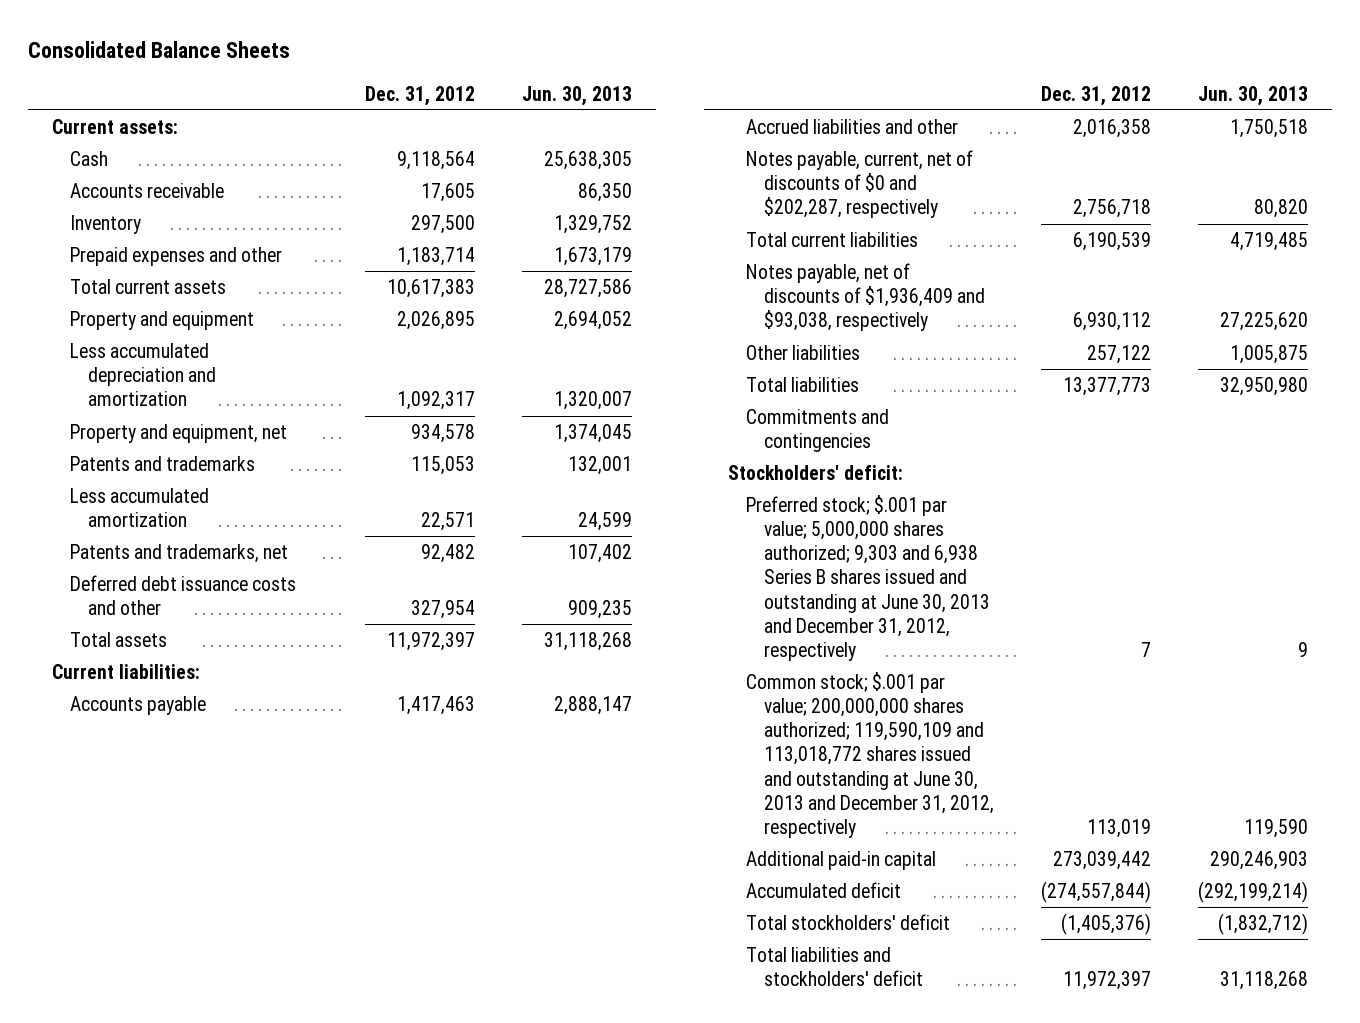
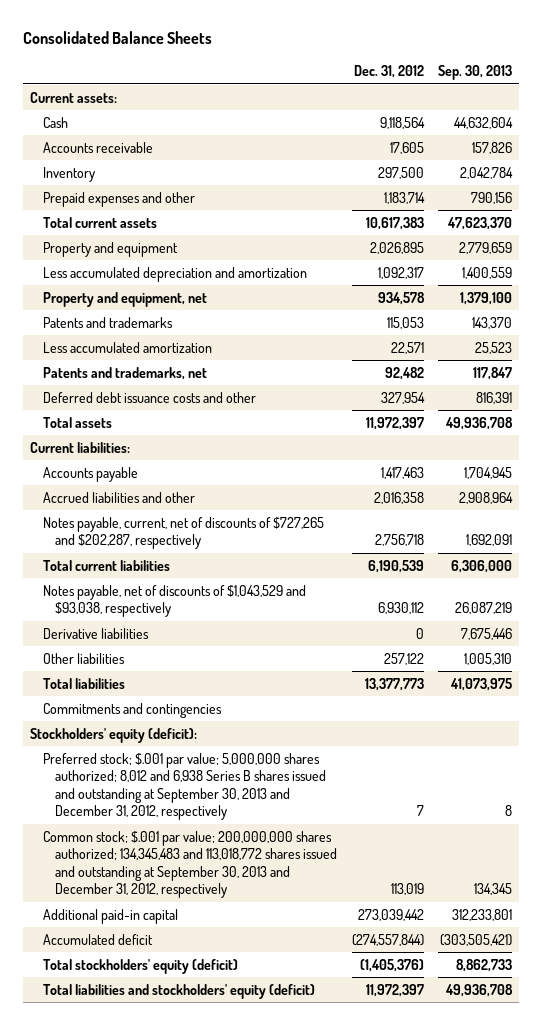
- | Dec. 31, 2012 | Jun. 30, 2013
+ | Dec. 31, 2012 | Sep. 30, 2013
- Notes payable, current, net of discounts of $0 and $202,287, respectively | 2,756,718 | 80,820
+ Notes payable, current, net of discounts of $727,265 and $202,287, respectively | 2,756,718 | 1,692,091
- Notes payable, net of discounts of $1,936,409 and $93,038, respectively | 6,930,112 | 27,225,620
+ Notes payable, net of discounts of $1,043,529 and $93,038, respectively | 6,930,112 | 26,087,219
+ Derivative liabilities | 0 | 7,675,446
- Stockholders' deficit:
- Preferred stock; $.001 par value; 5,000,000 shares authorized; 9,303 and 6,938 Series B shares issued and outstanding at June 30, 2013 and December 31, 2012, respectively | 7 | 9
- Common stock; $.001 par value; 200,000,000 shares authorized; 119,590,109 and 113,018,772 shares issued and outstanding at June 30, 2013 and December 31, 2012, respectively | 113,019 | 119,590
+ Stockholders' equity (deficit):
+ Preferred stock; $.001 par value; 5,000,000 shares authorized; 8,012 and 6,938 Series B shares issued and outstanding at September 30, 2013 and December 31, 2012, respectively | 7 | 8
+ Common stock; $.001 par value; 200,000,000 shares authorized; 134,345,483 and 113,018,772 shares issued and outstanding at September 30, 2013 and December 31, 2012, respectively | 113,019 | 134,345
- Total stockholders' deficit | (1,405,376) | (1,832,712)
- Total liabilities and stockholders' deficit | 11,972,397 | 31,118,268
+ Total stockholders' equity (deficit) | (1,405,376) | 8,862,733
+ Total liabilities and stockholders' equity (deficit) | 11,972,397 | 49,936,708

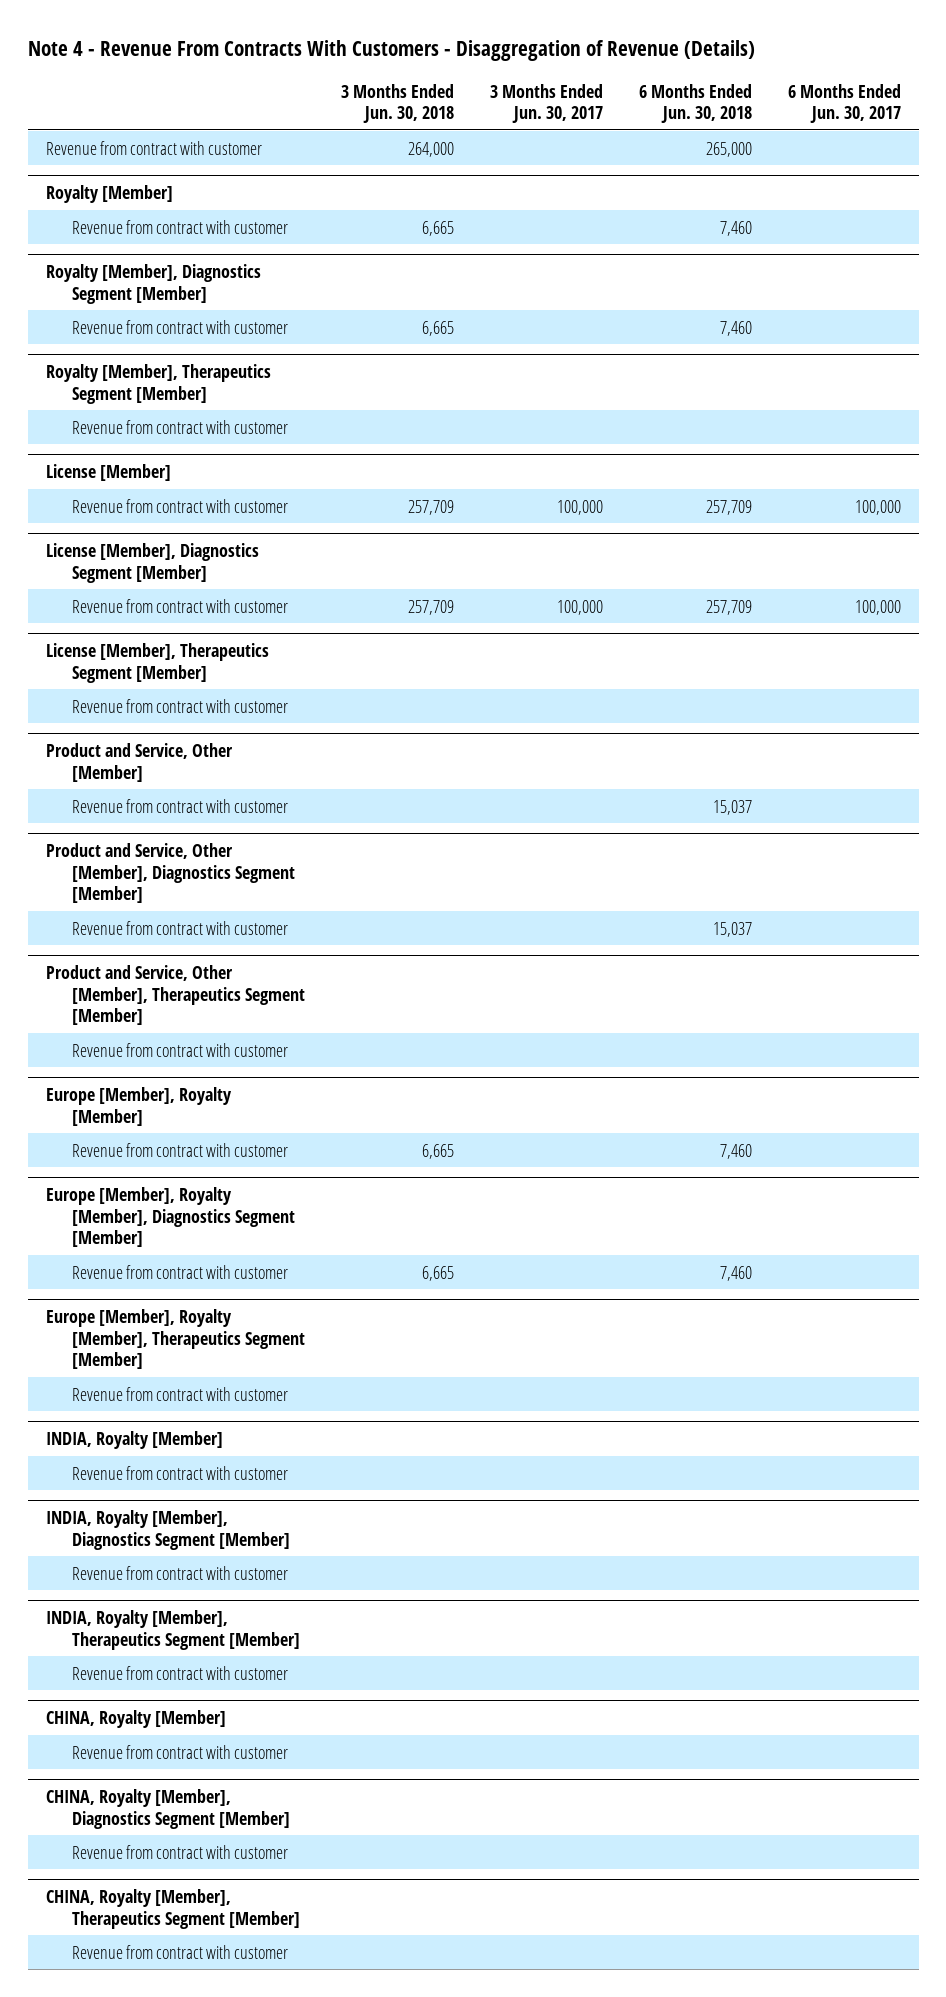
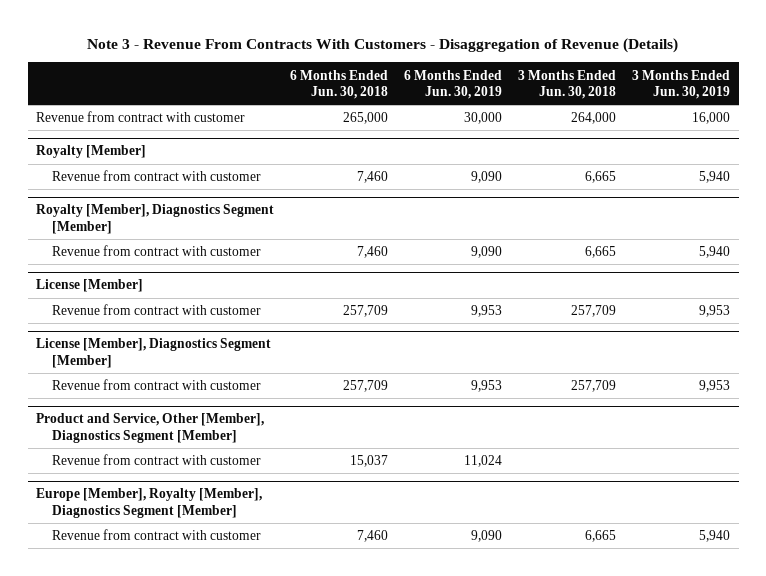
- Note 4 - Revenue From Contracts With Customers - Disaggregation of Revenue (Details)
+ Note 3 - Revenue From Contracts With Customers - Disaggregation of Revenue (Details)
- | 3 Months Ended Jun. 30, 2018 | 3 Months Ended Jun. 30, 2017 | 6 Months Ended Jun. 30, 2018 | 6 Months Ended Jun. 30, 2017
+ | 6 Months Ended Jun. 30, 2018 | 6 Months Ended Jun. 30, 2019 | 3 Months Ended Jun. 30, 2018 | 3 Months Ended Jun. 30, 2019
- Royalty [Member], Therapeutics Segment [Member]
- Revenue from contract with customer
- License [Member], Therapeutics Segment [Member]
- Revenue from contract with customer
- Product and Service, Other [Member]
- Revenue from contract with customer | | | 15,037 |
- Product and Service, Other [Member], Therapeutics Segment [Member]
- Revenue from contract with customer
- Europe [Member], Royalty [Member]
- Revenue from contract with customer | 6,665 | | 7,460 |
- Europe [Member], Royalty [Member], Therapeutics Segment [Member]
- Revenue from contract with customer
- INDIA, Royalty [Member]
- Revenue from contract with customer
- INDIA, Royalty [Member], Diagnostics Segment [Member]
- Revenue from contract with customer
- INDIA, Royalty [Member], Therapeutics Segment [Member]
- Revenue from contract with customer
- CHINA, Royalty [Member]
- Revenue from contract with customer
- CHINA, Royalty [Member], Diagnostics Segment [Member]
- Revenue from contract with customer
- CHINA, Royalty [Member], Therapeutics Segment [Member]
- Revenue from contract with customer

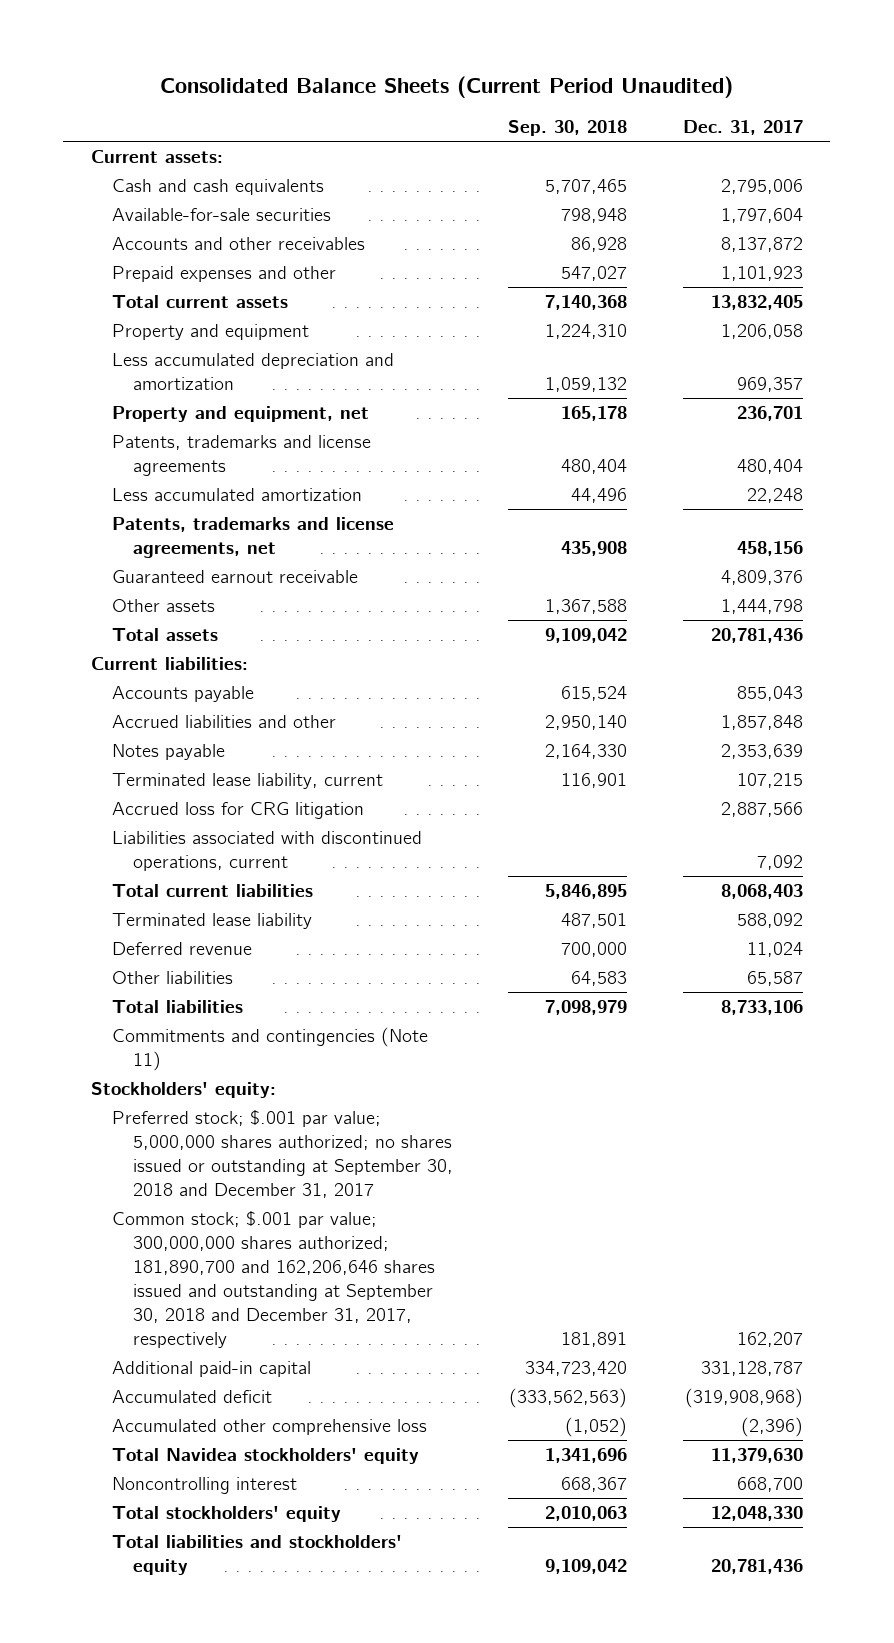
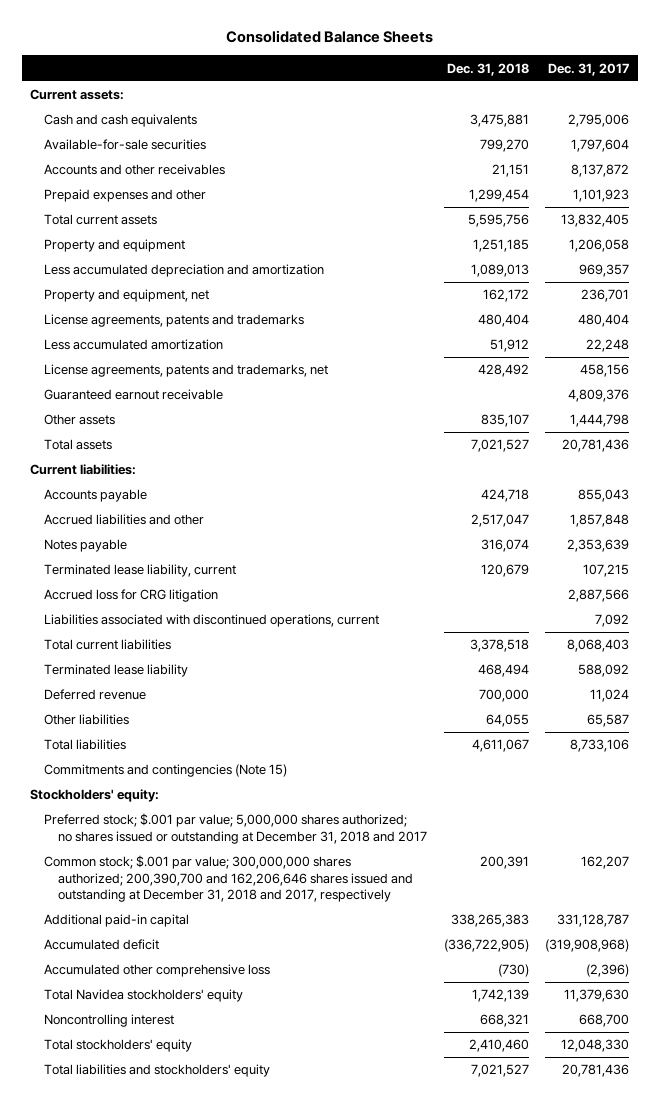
- Consolidated Balance Sheets (Current Period Unaudited)
+ Consolidated Balance Sheets
- | Sep. 30, 2018 | Dec. 31, 2017
+ | Dec. 31, 2018 | Dec. 31, 2017
- Patents, trademarks and license agreements | 480,404 | 480,404
+ License agreements, patents and trademarks | 480,404 | 480,404
- Patents, trademarks and license agreements, net | 435,908 | 458,156
+ License agreements, patents and trademarks, net | 428,492 | 458,156
- Commitments and contingencies (Note 11)
+ Commitments and contingencies (Note 15)
- Preferred stock; $.001 par value; 5,000,000 shares authorized; no shares issued or outstanding at September 30, 2018 and December 31, 2017
- Common stock; $.001 par value; 300,000,000 shares authorized; 181,890,700 and 162,206,646 shares issued and outstanding at September 30, 2018 and December 31, 2017, respectively | 181,891 | 162,207
+ Preferred stock; $.001 par value; 5,000,000 shares authorized; no shares issued or outstanding at December 31, 2018 and 2017
+ Common stock; $.001 par value; 300,000,000 shares authorized; 200,390,700 and 162,206,646 shares issued and outstanding at December 31, 2018 and 2017, respectively | 200,391 | 162,207

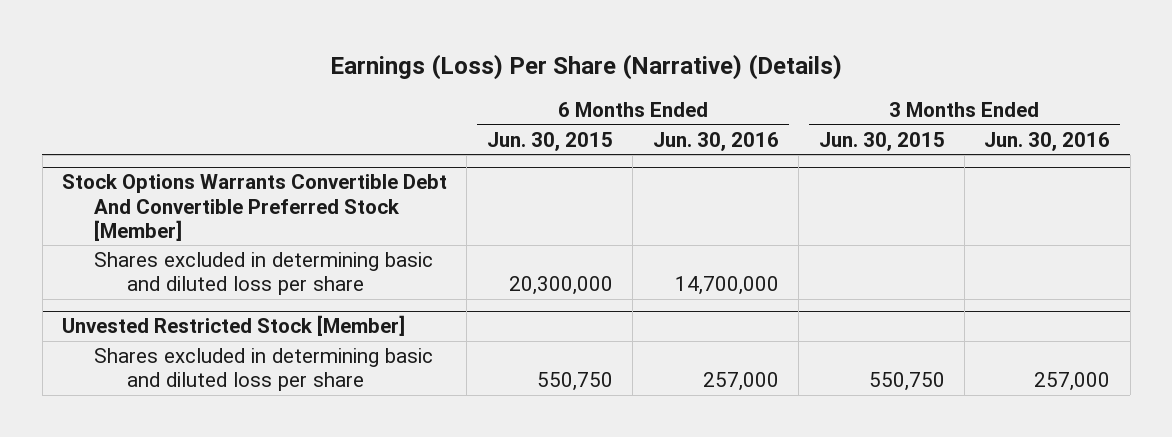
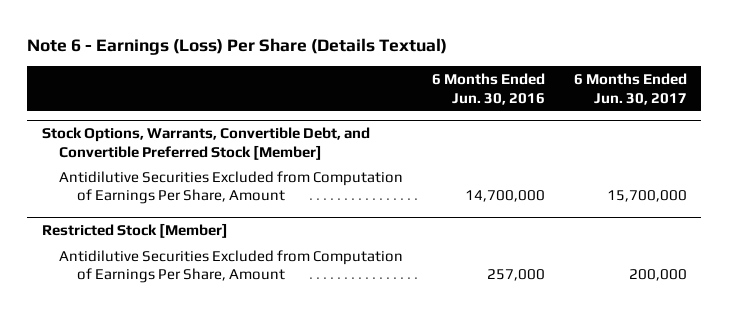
- Earnings (Loss) Per Share (Narrative) (Details)
+ Note 6 - Earnings (Loss) Per Share (Details Textual)
- | 6 Months Ended Jun. 30, 2015 | 6 Months Ended Jun. 30, 2016 | 3 Months Ended Jun. 30, 2015 | 3 Months Ended Jun. 30, 2016
+ | 6 Months Ended Jun. 30, 2016 | 6 Months Ended Jun. 30, 2017
- Stock Options Warrants Convertible Debt And Convertible Preferred Stock [Member]
- Shares excluded in determining basic and diluted loss per share | 20,300,000 | 14,700,000 | |
- Unvested Restricted Stock [Member]
- Shares excluded in determining basic and diluted loss per share | 550,750 | 257,000 | 550,750 | 257,000
+ Stock Options, Warrants, Convertible Debt, and Convertible Preferred Stock [Member]
+ Antidilutive Securities Excluded from Computation of Earnings Per Share, Amount | 14,700,000 | 15,700,000
+ Restricted Stock [Member]
+ Antidilutive Securities Excluded from Computation of Earnings Per Share, Amount | 257,000 | 200,000

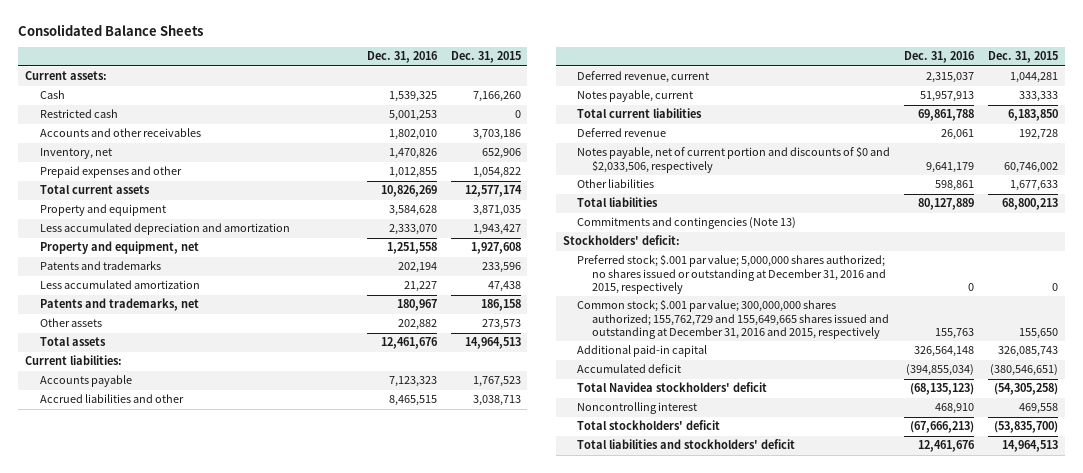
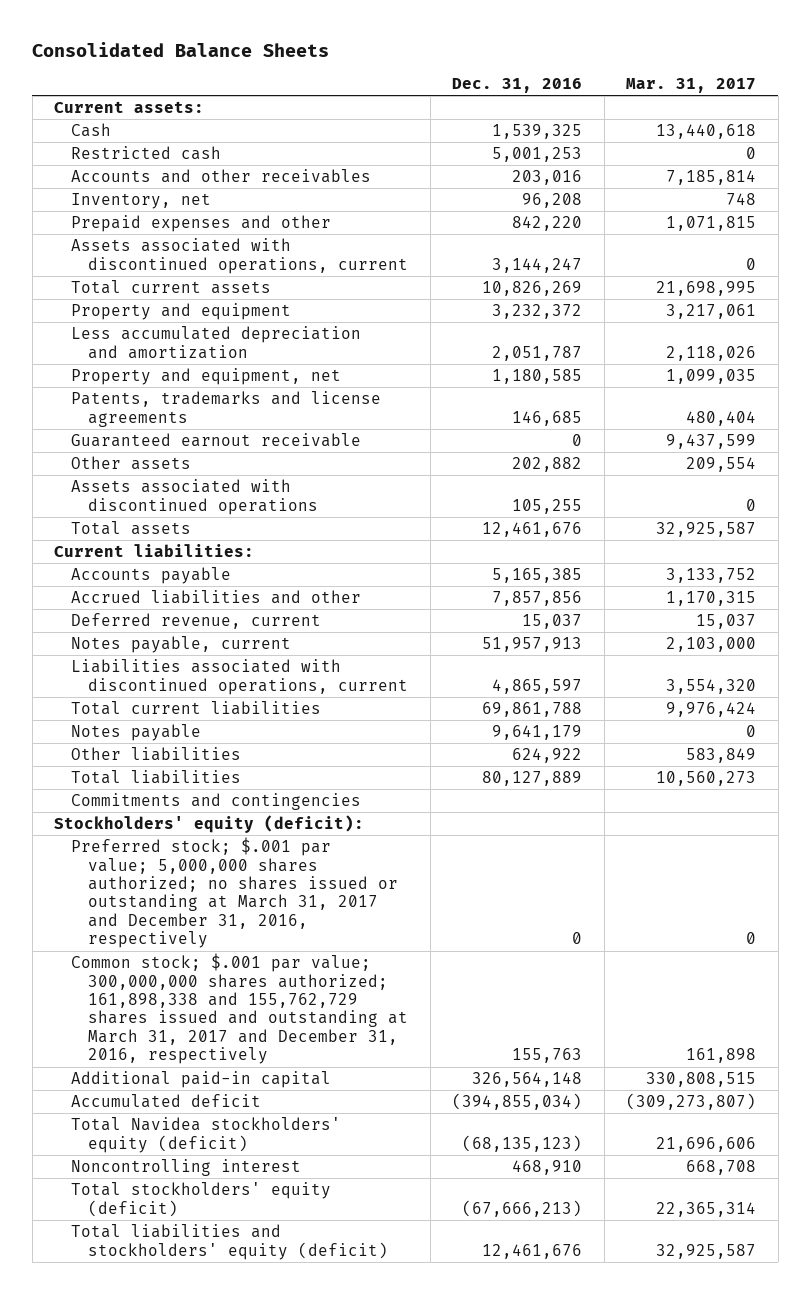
- | Dec. 31, 2016 | Dec. 31, 2015
+ | Dec. 31, 2016 | Mar. 31, 2017
- Accounts and other receivables | 1,802,010 | 3,703,186
- Inventory, net | 1,470,826 | 652,906
- Prepaid expenses and other | 1,012,855 | 1,054,822
+ Accounts and other receivables | 203,016 | 7,185,814
+ Inventory, net | 96,208 | 748
+ Prepaid expenses and other | 842,220 | 1,071,815
+ Assets associated with discontinued operations, current | 3,144,247 | 0
- Property and equipment | 3,584,628 | 3,871,035
- Less accumulated depreciation and amortization | 2,333,070 | 1,943,427
- Property and equipment, net | 1,251,558 | 1,927,608
- Patents and trademarks | 202,194 | 233,596
- Less accumulated amortization | 21,227 | 47,438
- Patents and trademarks, net | 180,967 | 186,158
+ Property and equipment | 3,232,372 | 3,217,061
+ Less accumulated depreciation and amortization | 2,051,787 | 2,118,026
+ Property and equipment, net | 1,180,585 | 1,099,035
+ Patents, trademarks and license agreements | 146,685 | 480,404
+ Guaranteed earnout receivable | 0 | 9,437,599
+ Assets associated with discontinued operations | 105,255 | 0
- Accounts payable | 7,123,323 | 1,767,523
- Accrued liabilities and other | 8,465,515 | 3,038,713
- Deferred revenue, current | 2,315,037 | 1,044,281
+ Accounts payable | 5,165,385 | 3,133,752
+ Accrued liabilities and other | 7,857,856 | 1,170,315
+ Deferred revenue, current | 15,037 | 15,037
+ Liabilities associated with discontinued operations, current | 4,865,597 | 3,554,320
- Deferred revenue | 26,061 | 192,728
- Notes payable, net of current portion and discounts of $0 and $2,033,506, respectively | 9,641,179 | 60,746,002
- Other liabilities | 598,861 | 1,677,633
+ Notes payable | 9,641,179 | 0
+ Other liabilities | 624,922 | 583,849
- Commitments and contingencies (Note 13)
- Stockholders' deficit:
- Preferred stock; $.001 par value; 5,000,000 shares authorized; no shares issued or outstanding at December 31, 2016 and 2015, respectively | 0 | 0
- Common stock; $.001 par value; 300,000,000 shares authorized; 155,762,729 and 155,649,665 shares issued and outstanding at December 31, 2016 and 2015, respectively | 155,763 | 155,650
+ Commitments and contingencies
+ Stockholders' equity (deficit):
+ Preferred stock; $.001 par value; 5,000,000 shares authorized; no shares issued or outstanding at March 31, 2017 and December 31, 2016, respectively | 0 | 0
+ Common stock; $.001 par value; 300,000,000 shares authorized; 161,898,338 and 155,762,729 shares issued and outstanding at March 31, 2017 and December 31, 2016, respectively | 155,763 | 161,898
- Total Navidea stockholders' deficit | (68,135,123) | (54,305,258)
+ Total Navidea stockholders' equity (deficit) | (68,135,123) | 21,696,606
- Total stockholders' deficit | (67,666,213) | (53,835,700)
- Total liabilities and stockholders' deficit | 12,461,676 | 14,964,513
+ Total stockholders' equity (deficit) | (67,666,213) | 22,365,314
+ Total liabilities and stockholders' equity (deficit) | 12,461,676 | 32,925,587

